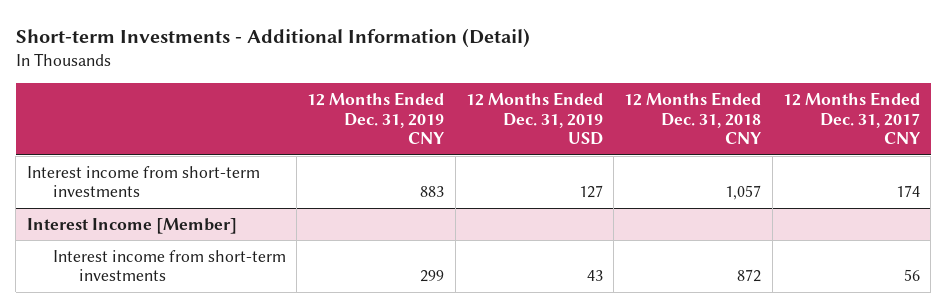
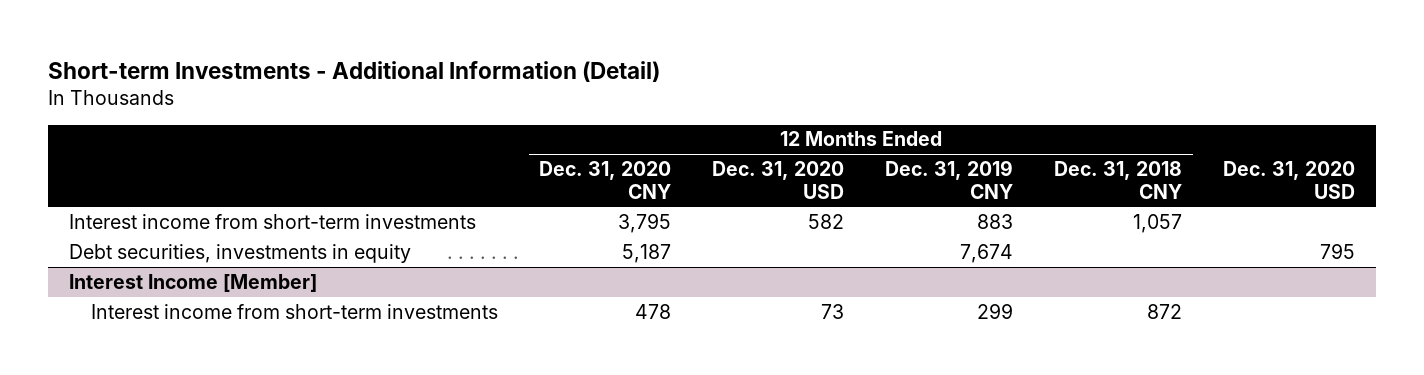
- | 12 Months Ended Dec. 31, 2019 CNY | 12 Months Ended Dec. 31, 2019 USD | 12 Months Ended Dec. 31, 2018 CNY | 12 Months Ended Dec. 31, 2017 CNY
+ | 12 Months Ended Dec. 31, 2020 CNY | 12 Months Ended Dec. 31, 2020 USD | 12 Months Ended Dec. 31, 2019 CNY | 12 Months Ended Dec. 31, 2018 CNY | Dec. 31, 2020 USD
+ Debt securities, investments in equity | 5,187 | | 7,674 | | 795

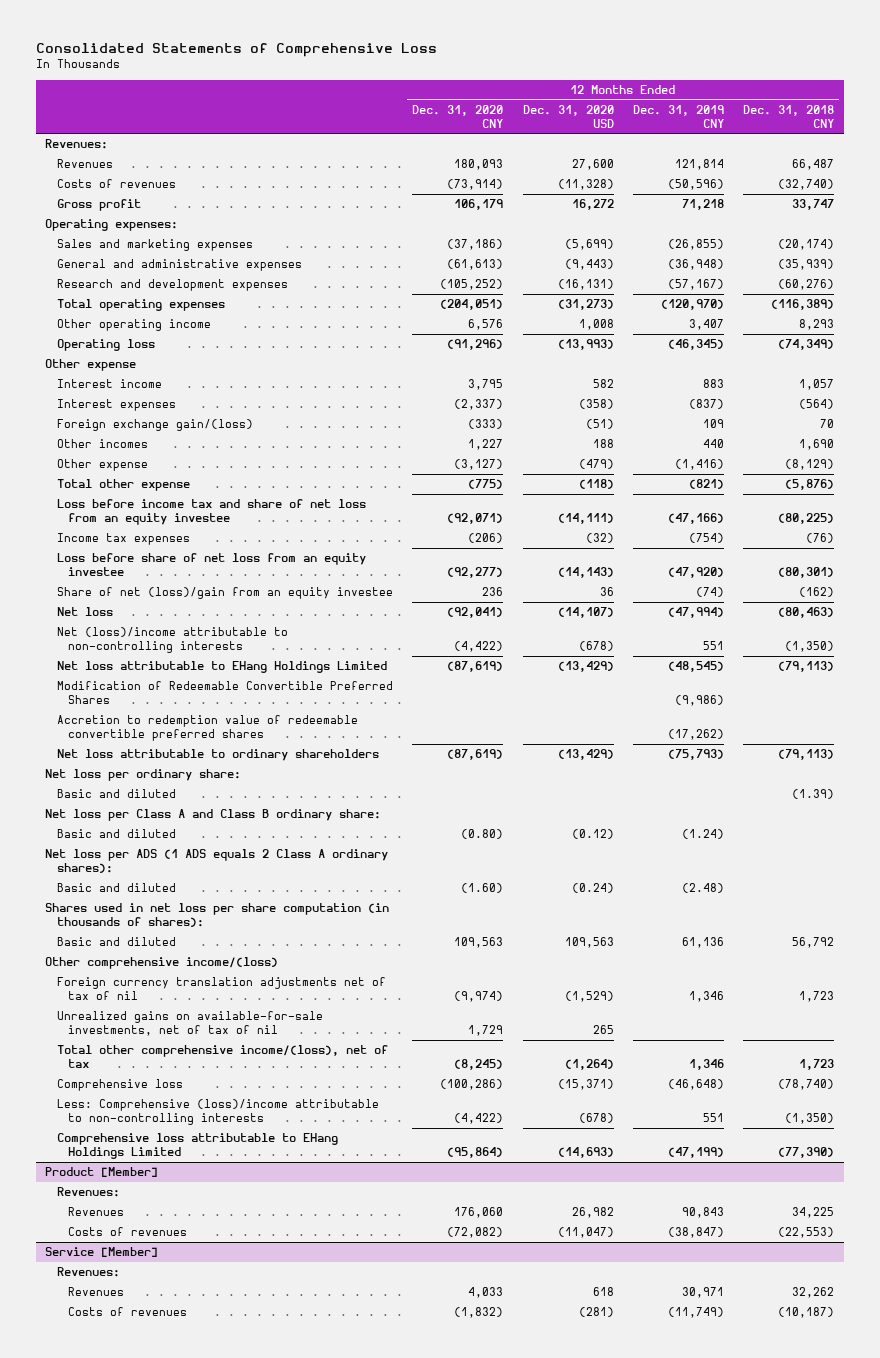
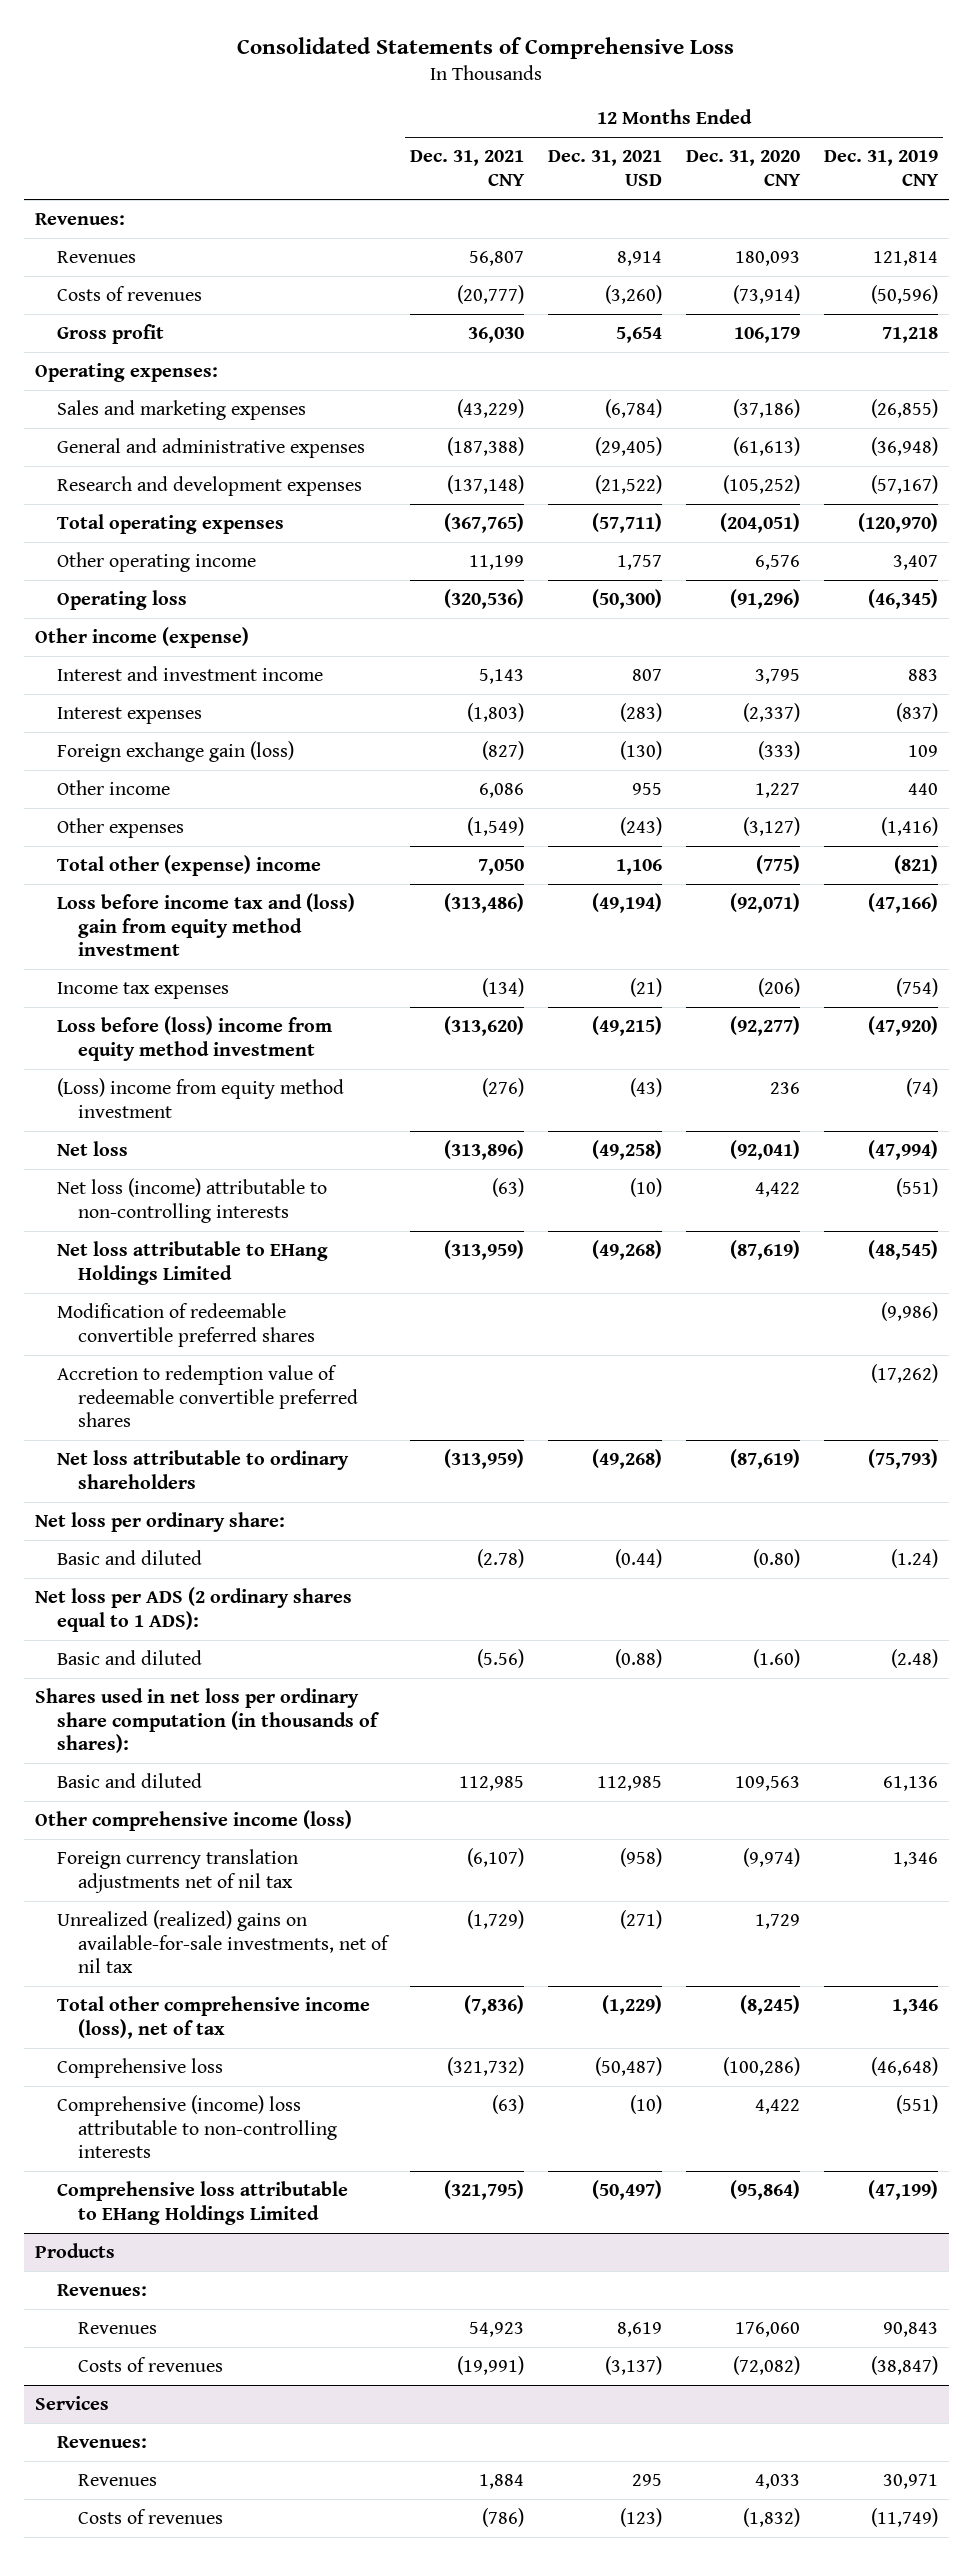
- | 12 Months Ended Dec. 31, 2020 CNY | 12 Months Ended Dec. 31, 2020 USD | 12 Months Ended Dec. 31, 2019 CNY | 12 Months Ended Dec. 31, 2018 CNY
+ | 12 Months Ended Dec. 31, 2021 CNY | 12 Months Ended Dec. 31, 2021 USD | 12 Months Ended Dec. 31, 2020 CNY | 12 Months Ended Dec. 31, 2019 CNY
- Other expense
- Interest income | 3,795 | 582 | 883 | 1,057
+ Other income (expense)
+ Interest and investment income | 5,143 | 807 | 3,795 | 883
- Foreign exchange gain/(loss) | (333) | (51) | 109 | 70
- Other incomes | 1,227 | 188 | 440 | 1,690
- Other expense | (3,127) | (479) | (1,416) | (8,129)
- Total other expense | (775) | (118) | (821) | (5,876)
- Loss before income tax and share of net loss from an equity investee | (92,071) | (14,111) | (47,166) | (80,225)
+ Foreign exchange gain (loss) | (827) | (130) | (333) | 109
+ Other income | 6,086 | 955 | 1,227 | 440
+ Other expenses | (1,549) | (243) | (3,127) | (1,416)
+ Total other (expense) income | 7,050 | 1,106 | (775) | (821)
+ Loss before income tax and (loss) gain from equity method investment | (313,486) | (49,194) | (92,071) | (47,166)
- Loss before share of net loss from an equity investee | (92,277) | (14,143) | (47,920) | (80,301)
- Share of net (loss)/gain from an equity investee | 236 | 36 | (74) | (162)
+ Loss before (loss) income from equity method investment | (313,620) | (49,215) | (92,277) | (47,920)
+ (Loss) income from equity method investment | (276) | (43) | 236 | (74)
- Net (loss)/income attributable to non-controlling interests | (4,422) | (678) | 551 | (1,350)
+ Net loss (income) attributable to non-controlling interests | (63) | (10) | 4,422 | (551)
- Modification of Redeemable Convertible Preferred Shares | | | (9,986) |
+ Modification of redeemable convertible preferred shares | | | | (9,986)
- Basic and diluted | | | | (1.39)
- Net loss per Class A and Class B ordinary share:
- Net loss per ADS (1 ADS equals 2 Class A ordinary shares):
+ Net loss per ADS (2 ordinary shares equal to 1 ADS):
- Shares used in net loss per share computation (in thousands of shares):
+ Shares used in net loss per ordinary share computation (in thousands of shares):
- Other comprehensive income/(loss)
- Foreign currency translation adjustments net of tax of nil | (9,974) | (1,529) | 1,346 | 1,723
- Unrealized gains on available-for-sale investments, net of tax of nil | 1,729 | 265 | |
- Total other comprehensive income/(loss), net of tax | (8,245) | (1,264) | 1,346 | 1,723
+ Other comprehensive income (loss)
+ Foreign currency translation adjustments net of nil tax | (6,107) | (958) | (9,974) | 1,346
+ Unrealized (realized) gains on available-for-sale investments, net of nil tax | (1,729) | (271) | 1,729 |
+ Total other comprehensive income (loss), net of tax | (7,836) | (1,229) | (8,245) | 1,346
- Less: Comprehensive (loss)/income attributable to non-controlling interests | (4,422) | (678) | 551 | (1,350)
+ Comprehensive (income) loss attributable to non-controlling interests | (63) | (10) | 4,422 | (551)
- Product [Member]
+ Products
- Service [Member]
+ Services

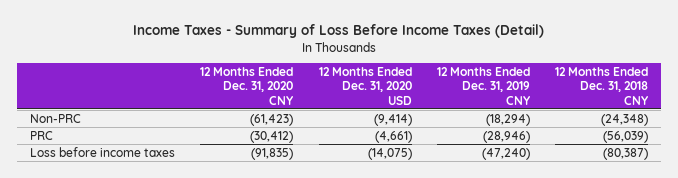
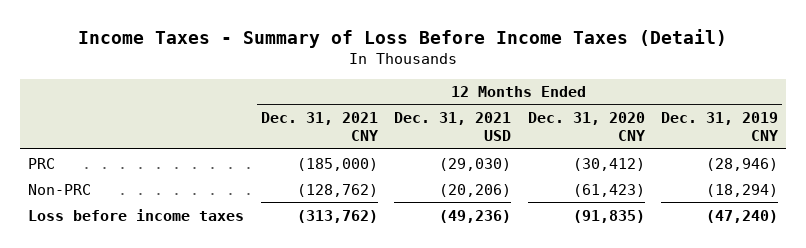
- | 12 Months Ended Dec. 31, 2020 CNY | 12 Months Ended Dec. 31, 2020 USD | 12 Months Ended Dec. 31, 2019 CNY | 12 Months Ended Dec. 31, 2018 CNY
+ | 12 Months Ended Dec. 31, 2021 CNY | 12 Months Ended Dec. 31, 2021 USD | 12 Months Ended Dec. 31, 2020 CNY | 12 Months Ended Dec. 31, 2019 CNY
moved down: Non-PRC | (128,762) | (20,206) | (61,423) | (18,294)

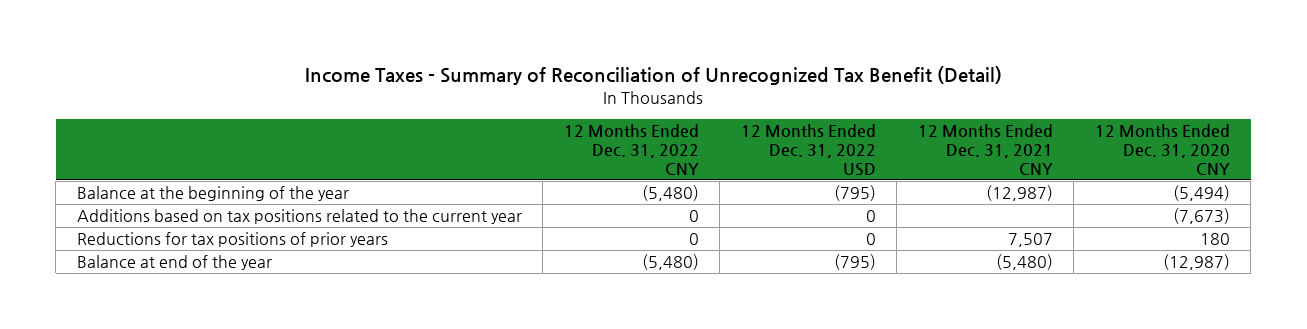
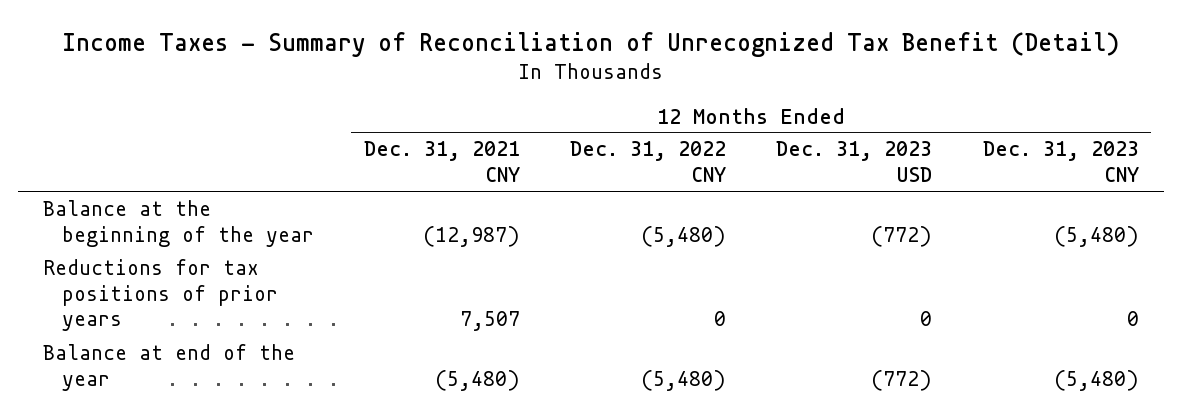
- | 12 Months Ended Dec. 31, 2022 CNY | 12 Months Ended Dec. 31, 2022 USD | 12 Months Ended Dec. 31, 2021 CNY | 12 Months Ended Dec. 31, 2020 CNY
+ | 12 Months Ended Dec. 31, 2021 CNY | 12 Months Ended Dec. 31, 2022 CNY | 12 Months Ended Dec. 31, 2023 USD | 12 Months Ended Dec. 31, 2023 CNY
- Additions based on tax positions related to the current year | 0 | 0 | | (7,673)

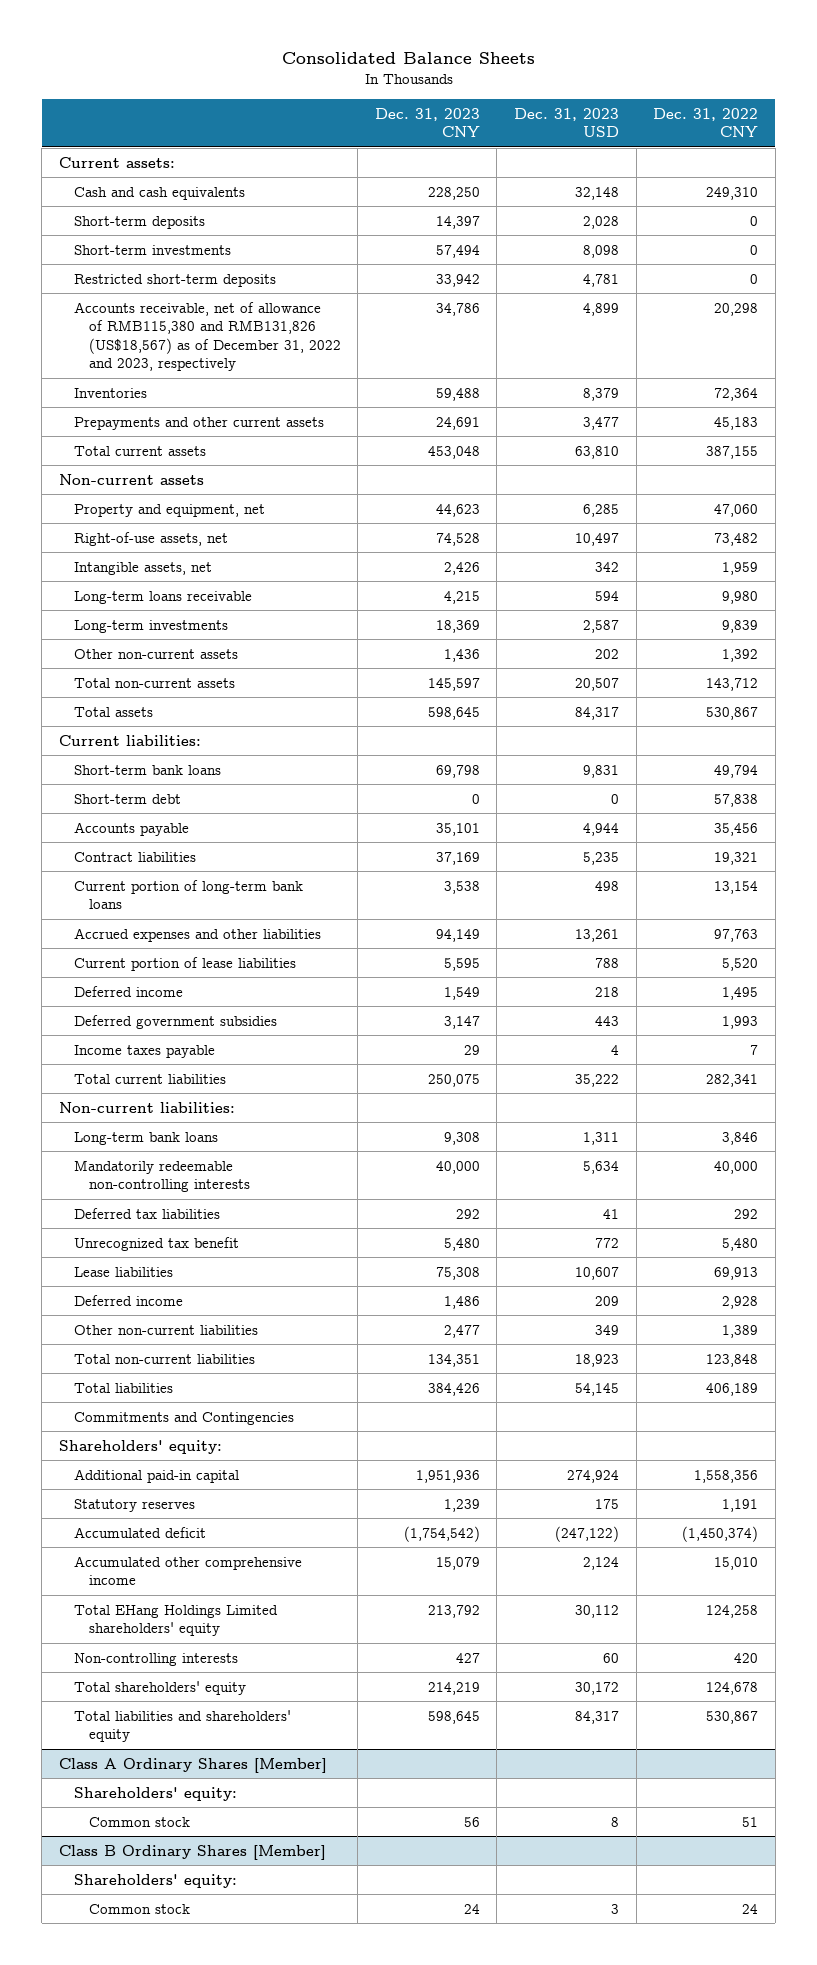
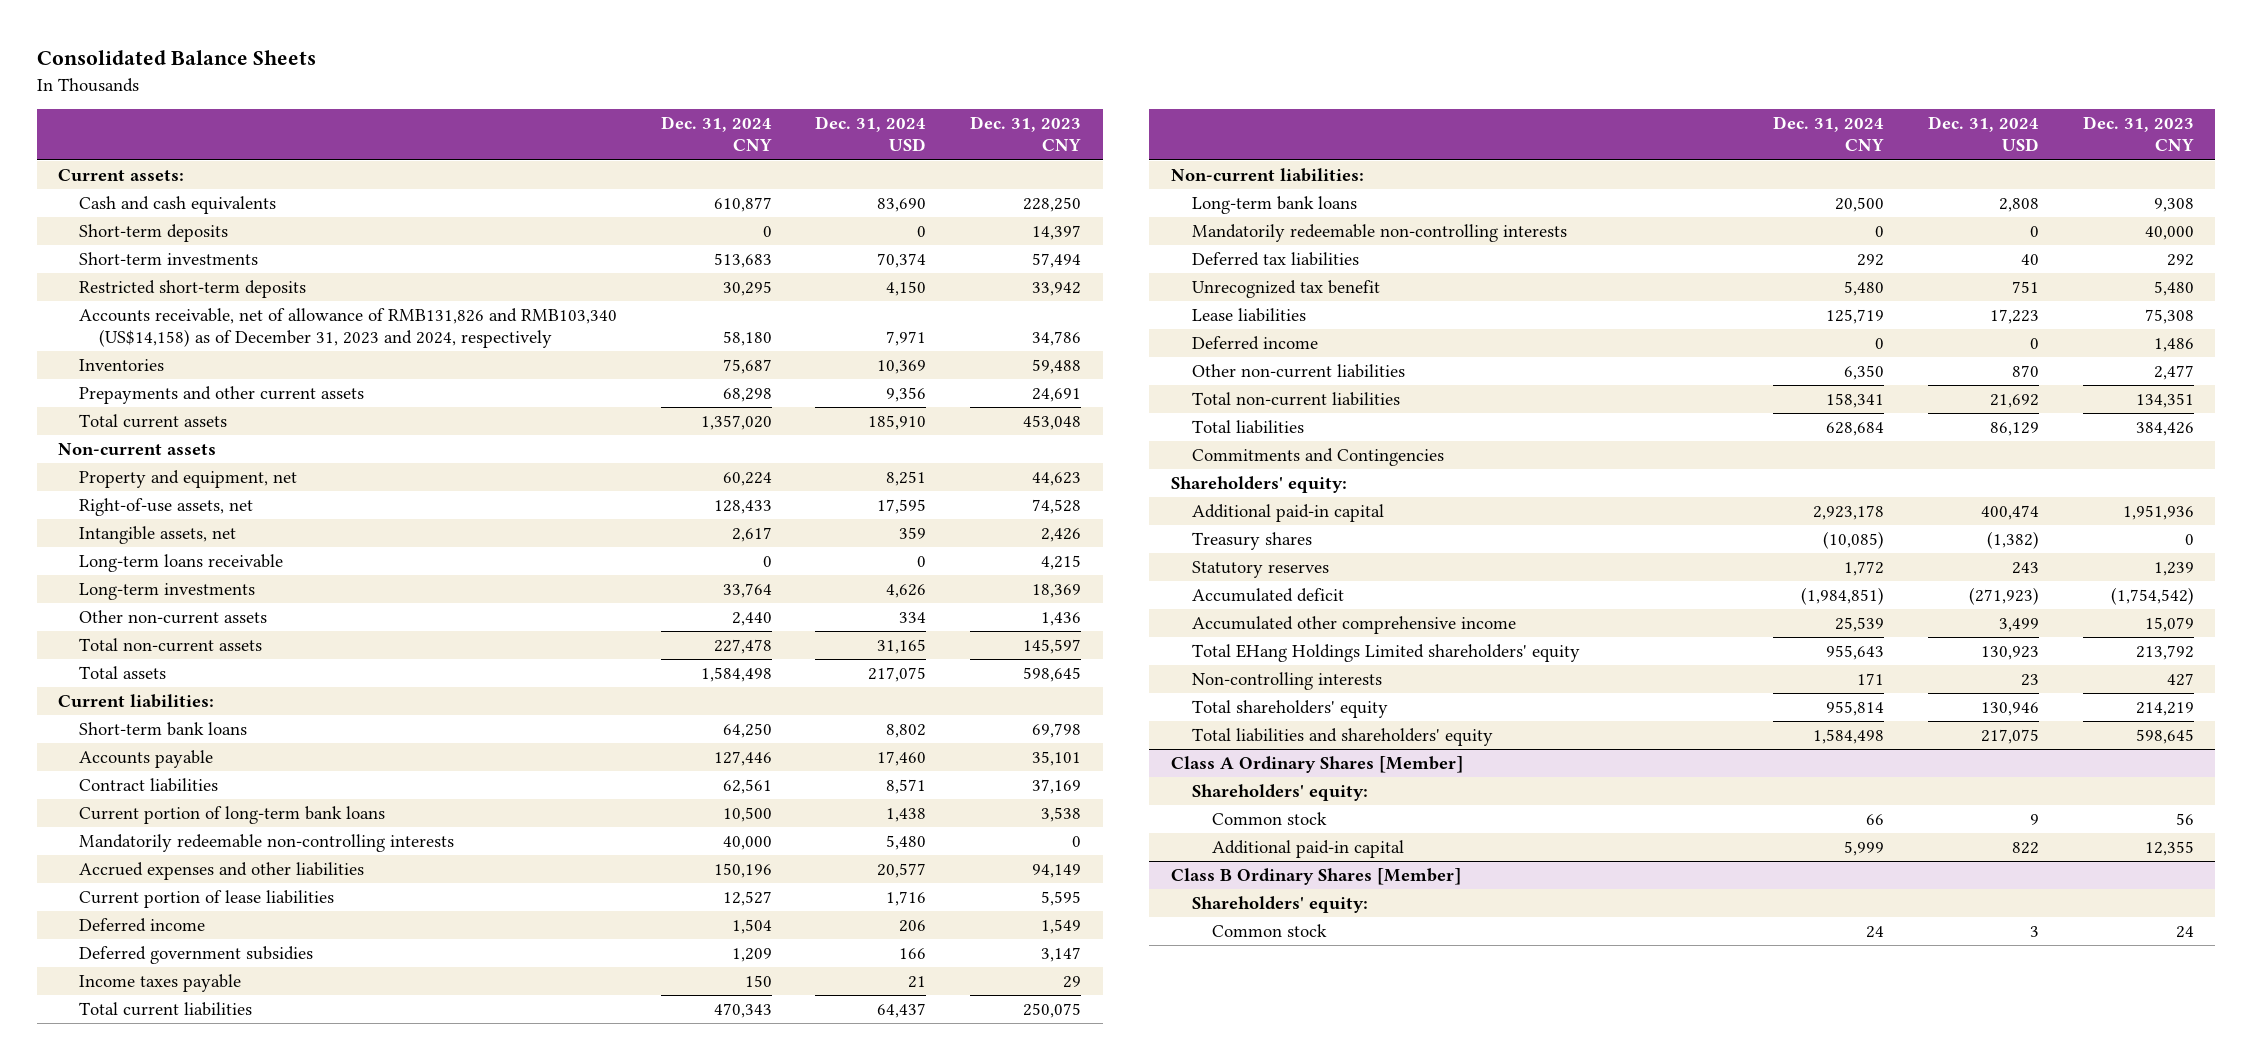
- | Dec. 31, 2023 CNY | Dec. 31, 2023 USD | Dec. 31, 2022 CNY
+ | Dec. 31, 2024 CNY | Dec. 31, 2024 USD | Dec. 31, 2023 CNY
- Accounts receivable, net of allowance of RMB115,380 and RMB131,826 (US$18,567) as of December 31, 2022 and 2023, respectively | 34,786 | 4,899 | 20,298
+ Accounts receivable, net of allowance of RMB131,826 and RMB103,340 (US$14,158) as of December 31, 2023 and 2024, respectively | 58,180 | 7,971 | 34,786
- Short-term debt | 0 | 0 | 57,838
+ Mandatorily redeemable non-controlling interests | 40,000 | 5,480 | 0
+ Treasury shares | (10,085) | (1,382) | 0
@ Class A Ordinary Shares [Member]
+ Additional paid-in capital | 5,999 | 822 | 12,355

